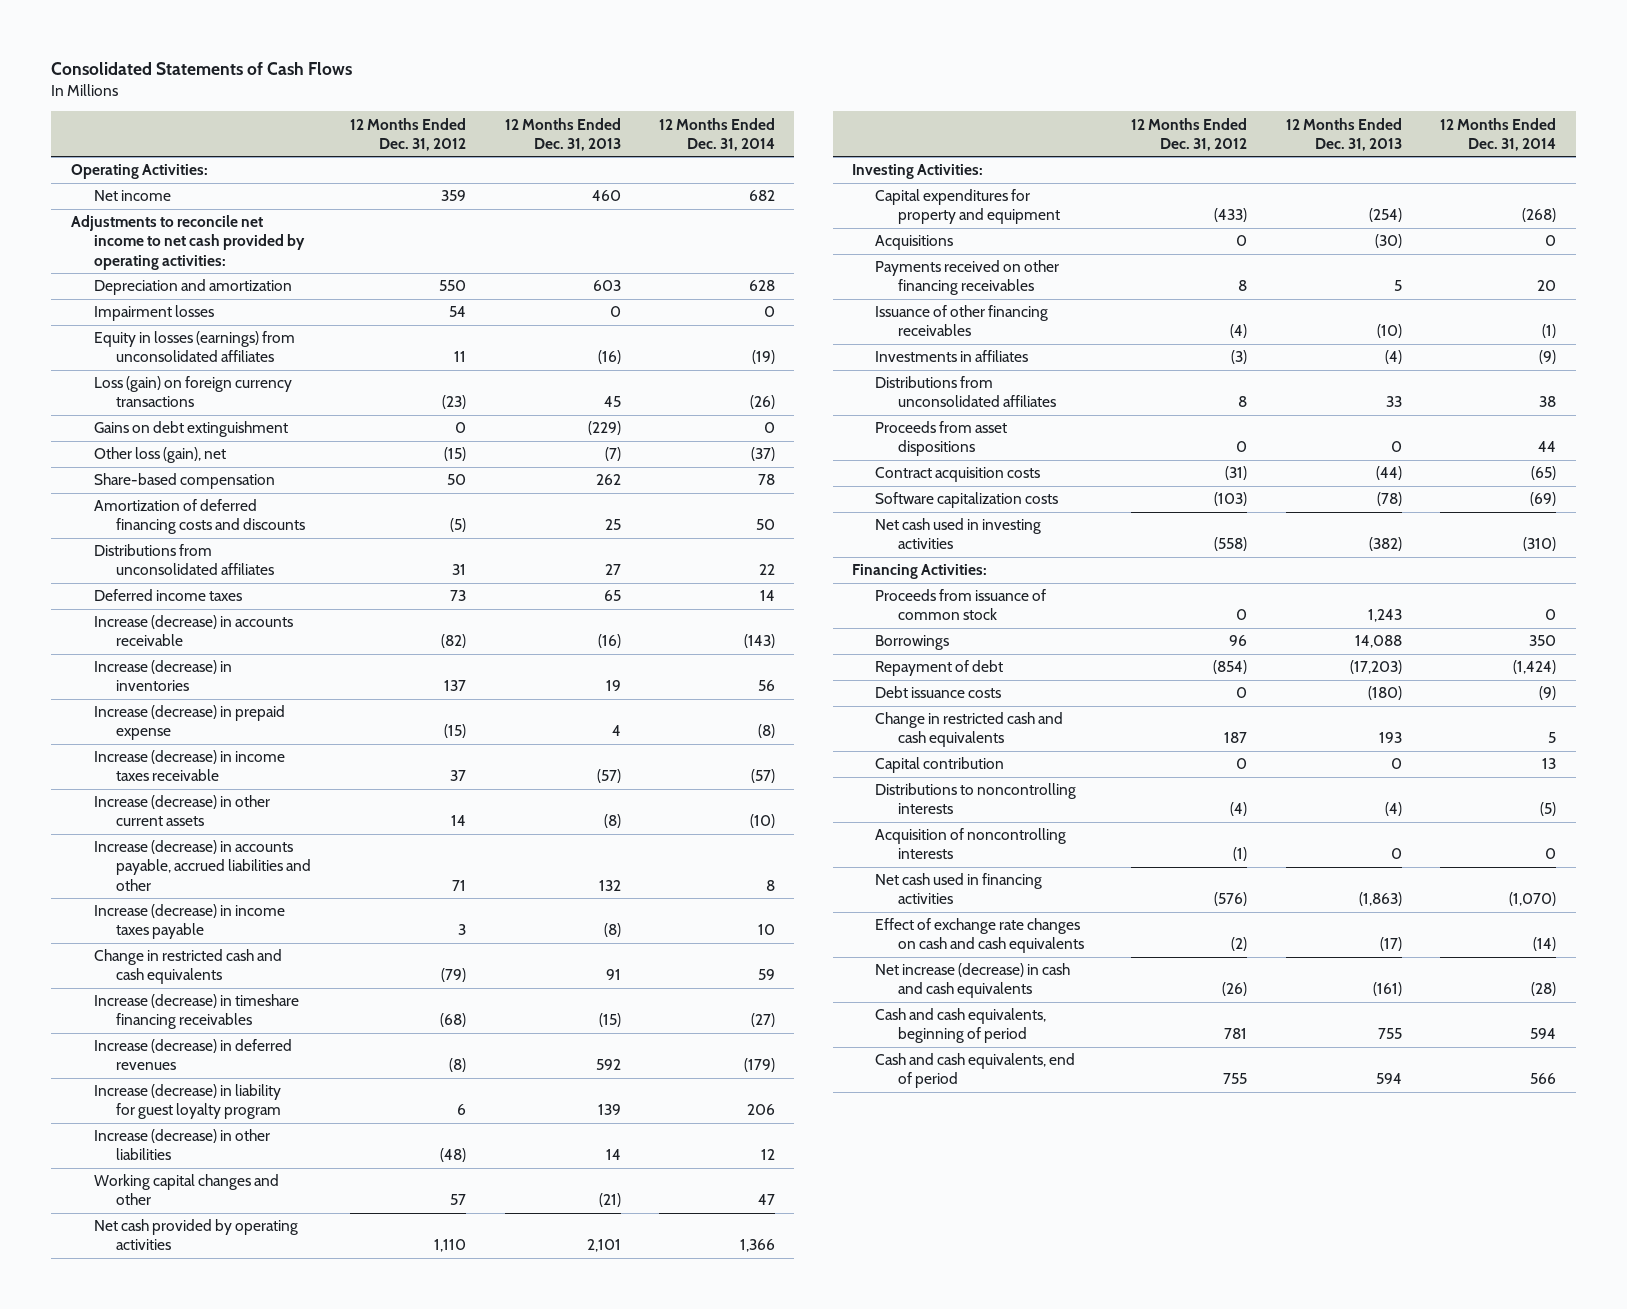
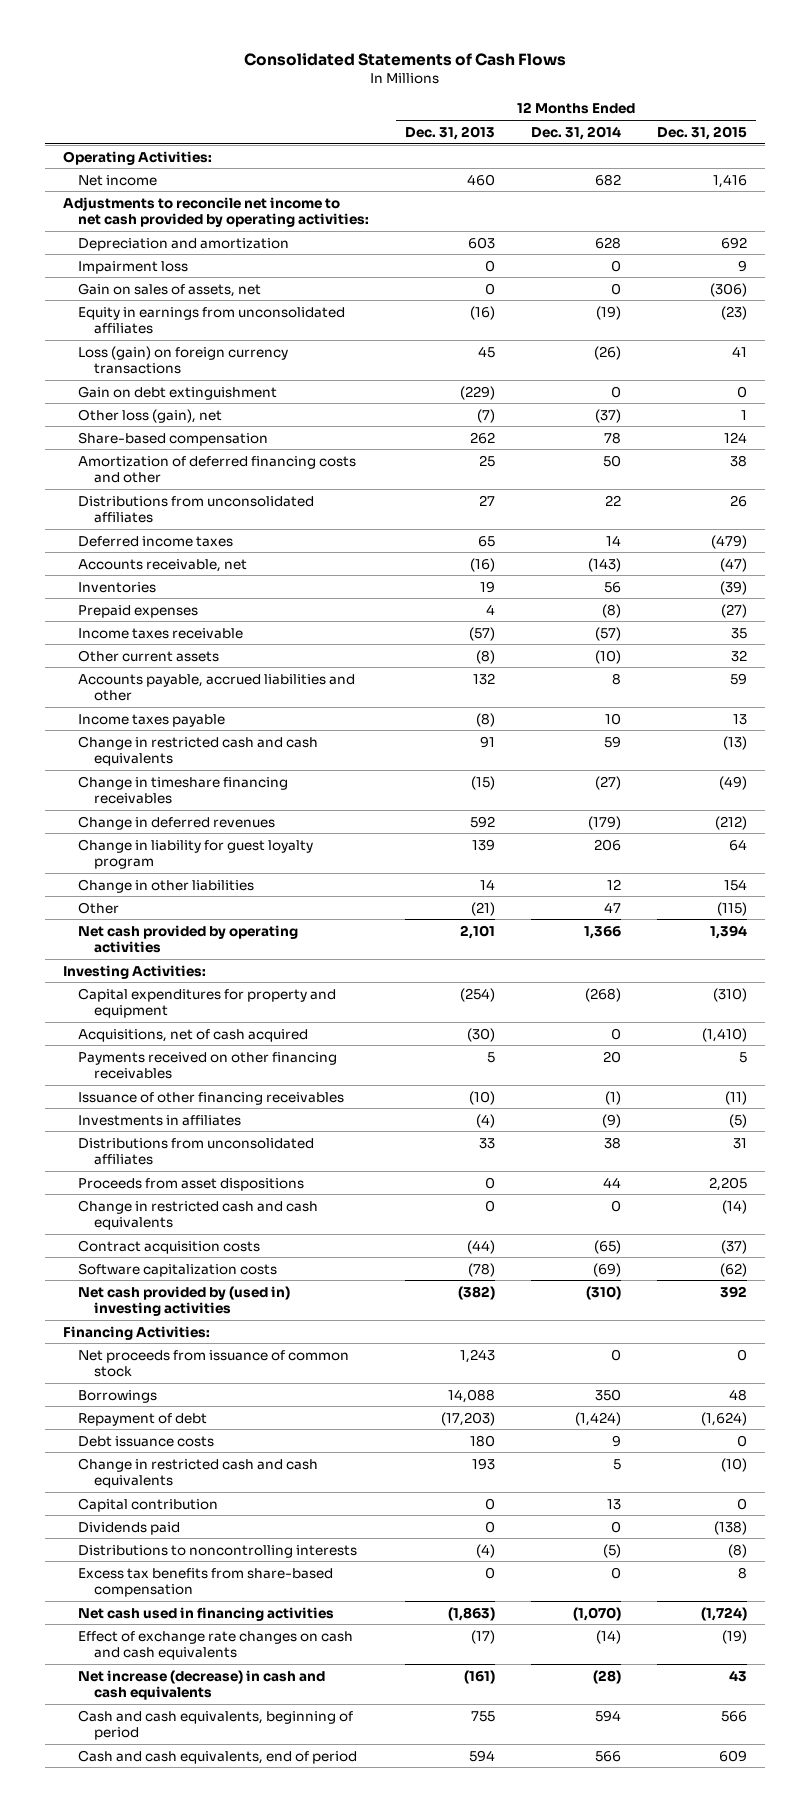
- | 12 Months Ended Dec. 31, 2012 | 12 Months Ended Dec. 31, 2013 | 12 Months Ended Dec. 31, 2014
+ | 12 Months Ended Dec. 31, 2013 | 12 Months Ended Dec. 31, 2014 | 12 Months Ended Dec. 31, 2015
- Impairment losses | 54 | 0 | 0
- Equity in losses (earnings) from unconsolidated affiliates | 11 | (16) | (19)
+ Impairment loss | 0 | 0 | 9
+ Gain on sales of assets, net | 0 | 0 | (306)
+ Equity in earnings from unconsolidated affiliates | (16) | (19) | (23)
- Gains on debt extinguishment | 0 | (229) | 0
+ Gain on debt extinguishment | (229) | 0 | 0
- Amortization of deferred financing costs and discounts | (5) | 25 | 50
+ Amortization of deferred financing costs and other | 25 | 50 | 38
- Increase (decrease) in accounts receivable | (82) | (16) | (143)
- Increase (decrease) in inventories | 137 | 19 | 56
- Increase (decrease) in prepaid expense | (15) | 4 | (8)
- Increase (decrease) in income taxes receivable | 37 | (57) | (57)
- Increase (decrease) in other current assets | 14 | (8) | (10)
- Increase (decrease) in accounts payable, accrued liabilities and other | 71 | 132 | 8
- Increase (decrease) in income taxes payable | 3 | (8) | 10
+ Accounts receivable, net | (16) | (143) | (47)
+ Inventories | 19 | 56 | (39)
+ Prepaid expenses | 4 | (8) | (27)
+ Income taxes receivable | (57) | (57) | 35
+ Other current assets | (8) | (10) | 32
+ Accounts payable, accrued liabilities and other | 132 | 8 | 59
+ Income taxes payable | (8) | 10 | 13
- Increase (decrease) in timeshare financing receivables | (68) | (15) | (27)
- Increase (decrease) in deferred revenues | (8) | 592 | (179)
- Increase (decrease) in liability for guest loyalty program | 6 | 139 | 206
- Increase (decrease) in other liabilities | (48) | 14 | 12
- Working capital changes and other | 57 | (21) | 47
+ Change in timeshare financing receivables | (15) | (27) | (49)
+ Change in deferred revenues | 592 | (179) | (212)
+ Change in liability for guest loyalty program | 139 | 206 | 64
+ Change in other liabilities | 14 | 12 | 154
+ Other | (21) | 47 | (115)
- Acquisitions | 0 | (30) | 0
+ Acquisitions, net of cash acquired | (30) | 0 | (1,410)
+ Change in restricted cash and cash equivalents | 0 | 0 | (14)
- Net cash used in investing activities | (558) | (382) | (310)
+ Net cash provided by (used in) investing activities | (382) | (310) | 392
- Proceeds from issuance of common stock | 0 | 1,243 | 0
+ Net proceeds from issuance of common stock | 1,243 | 0 | 0
- Debt issuance costs | 0 | (180) | (9)
+ Debt issuance costs | 180 | 9 | 0
+ Dividends paid | 0 | 0 | (138)
- Acquisition of noncontrolling interests | (1) | 0 | 0
+ Excess tax benefits from share-based compensation | 0 | 0 | 8

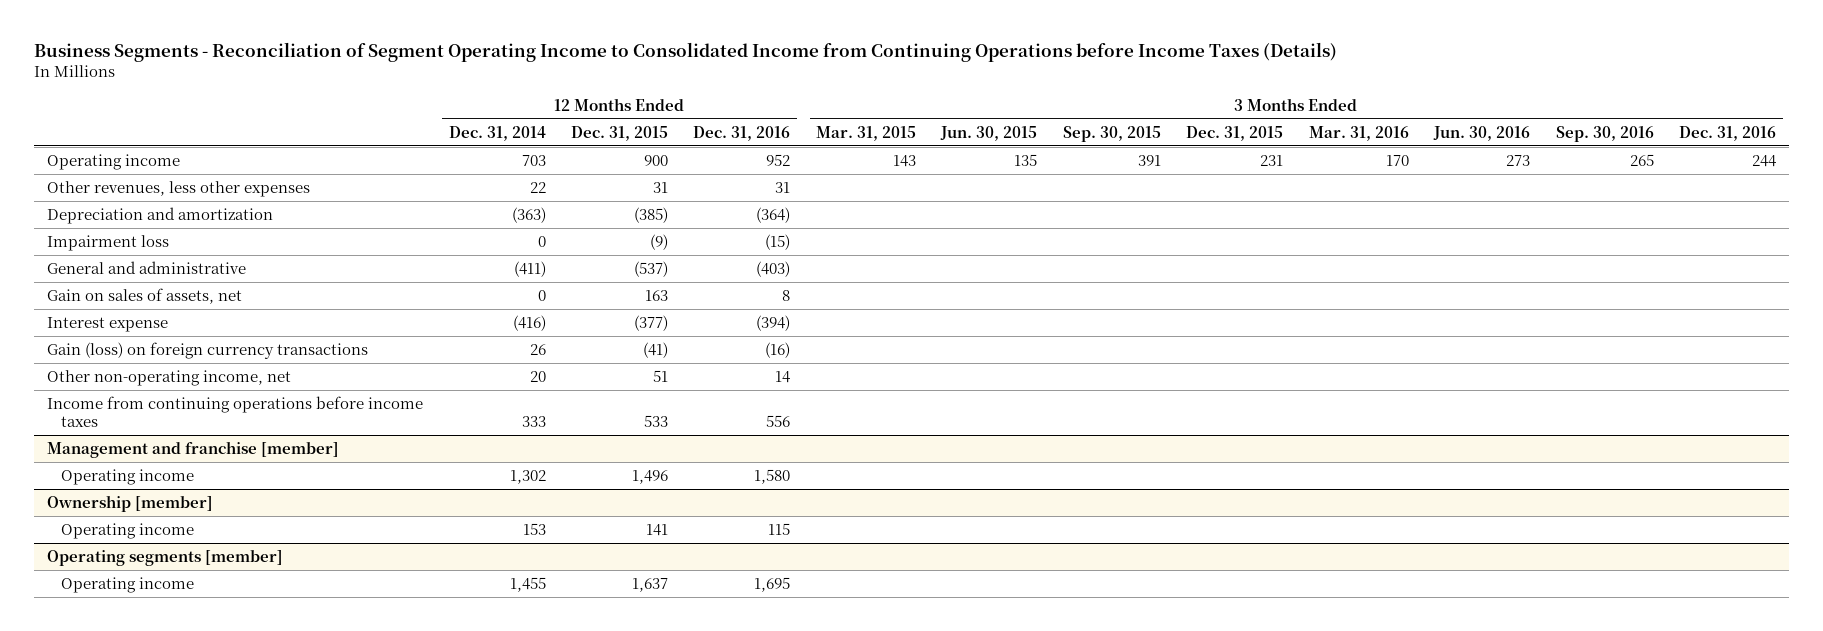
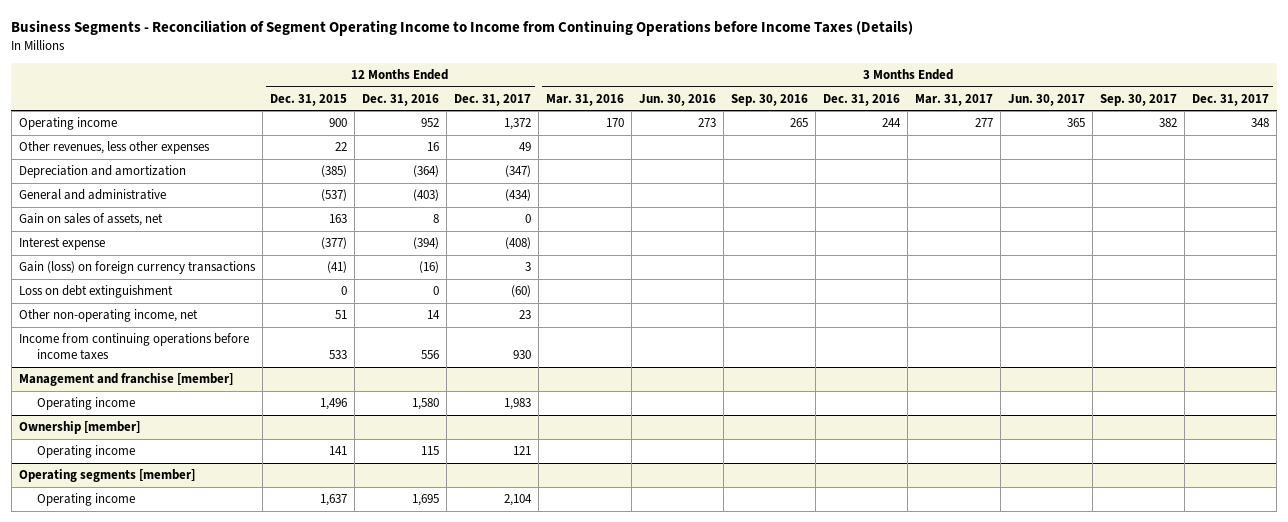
- Business Segments - Reconciliation of Segment Operating Income to Consolidated Income from Continuing Operations before Income Taxes (Details)
+ Business Segments - Reconciliation of Segment Operating Income to Income from Continuing Operations before Income Taxes (Details)
- | 12 Months Ended Dec. 31, 2014 | 12 Months Ended Dec. 31, 2015 | 12 Months Ended Dec. 31, 2016 | 3 Months Ended Mar. 31, 2015 | 3 Months Ended Jun. 30, 2015 | 3 Months Ended Sep. 30, 2015 | 3 Months Ended Dec. 31, 2015 | 3 Months Ended Mar. 31, 2016 | 3 Months Ended Jun. 30, 2016 | 3 Months Ended Sep. 30, 2016 | 3 Months Ended Dec. 31, 2016
+ | 12 Months Ended Dec. 31, 2015 | 12 Months Ended Dec. 31, 2016 | 12 Months Ended Dec. 31, 2017 | 3 Months Ended Mar. 31, 2016 | 3 Months Ended Jun. 30, 2016 | 3 Months Ended Sep. 30, 2016 | 3 Months Ended Dec. 31, 2016 | 3 Months Ended Mar. 31, 2017 | 3 Months Ended Jun. 30, 2017 | 3 Months Ended Sep. 30, 2017 | 3 Months Ended Dec. 31, 2017
- Other revenues, less other expenses | 22 | 31 | 31 | | | | | | | |
+ Other revenues, less other expenses | 22 | 16 | 49 | | | | | | | |
- Impairment loss | 0 | (9) | (15) | | | | | | | |
+ Loss on debt extinguishment | 0 | 0 | (60) | | | | | | | |

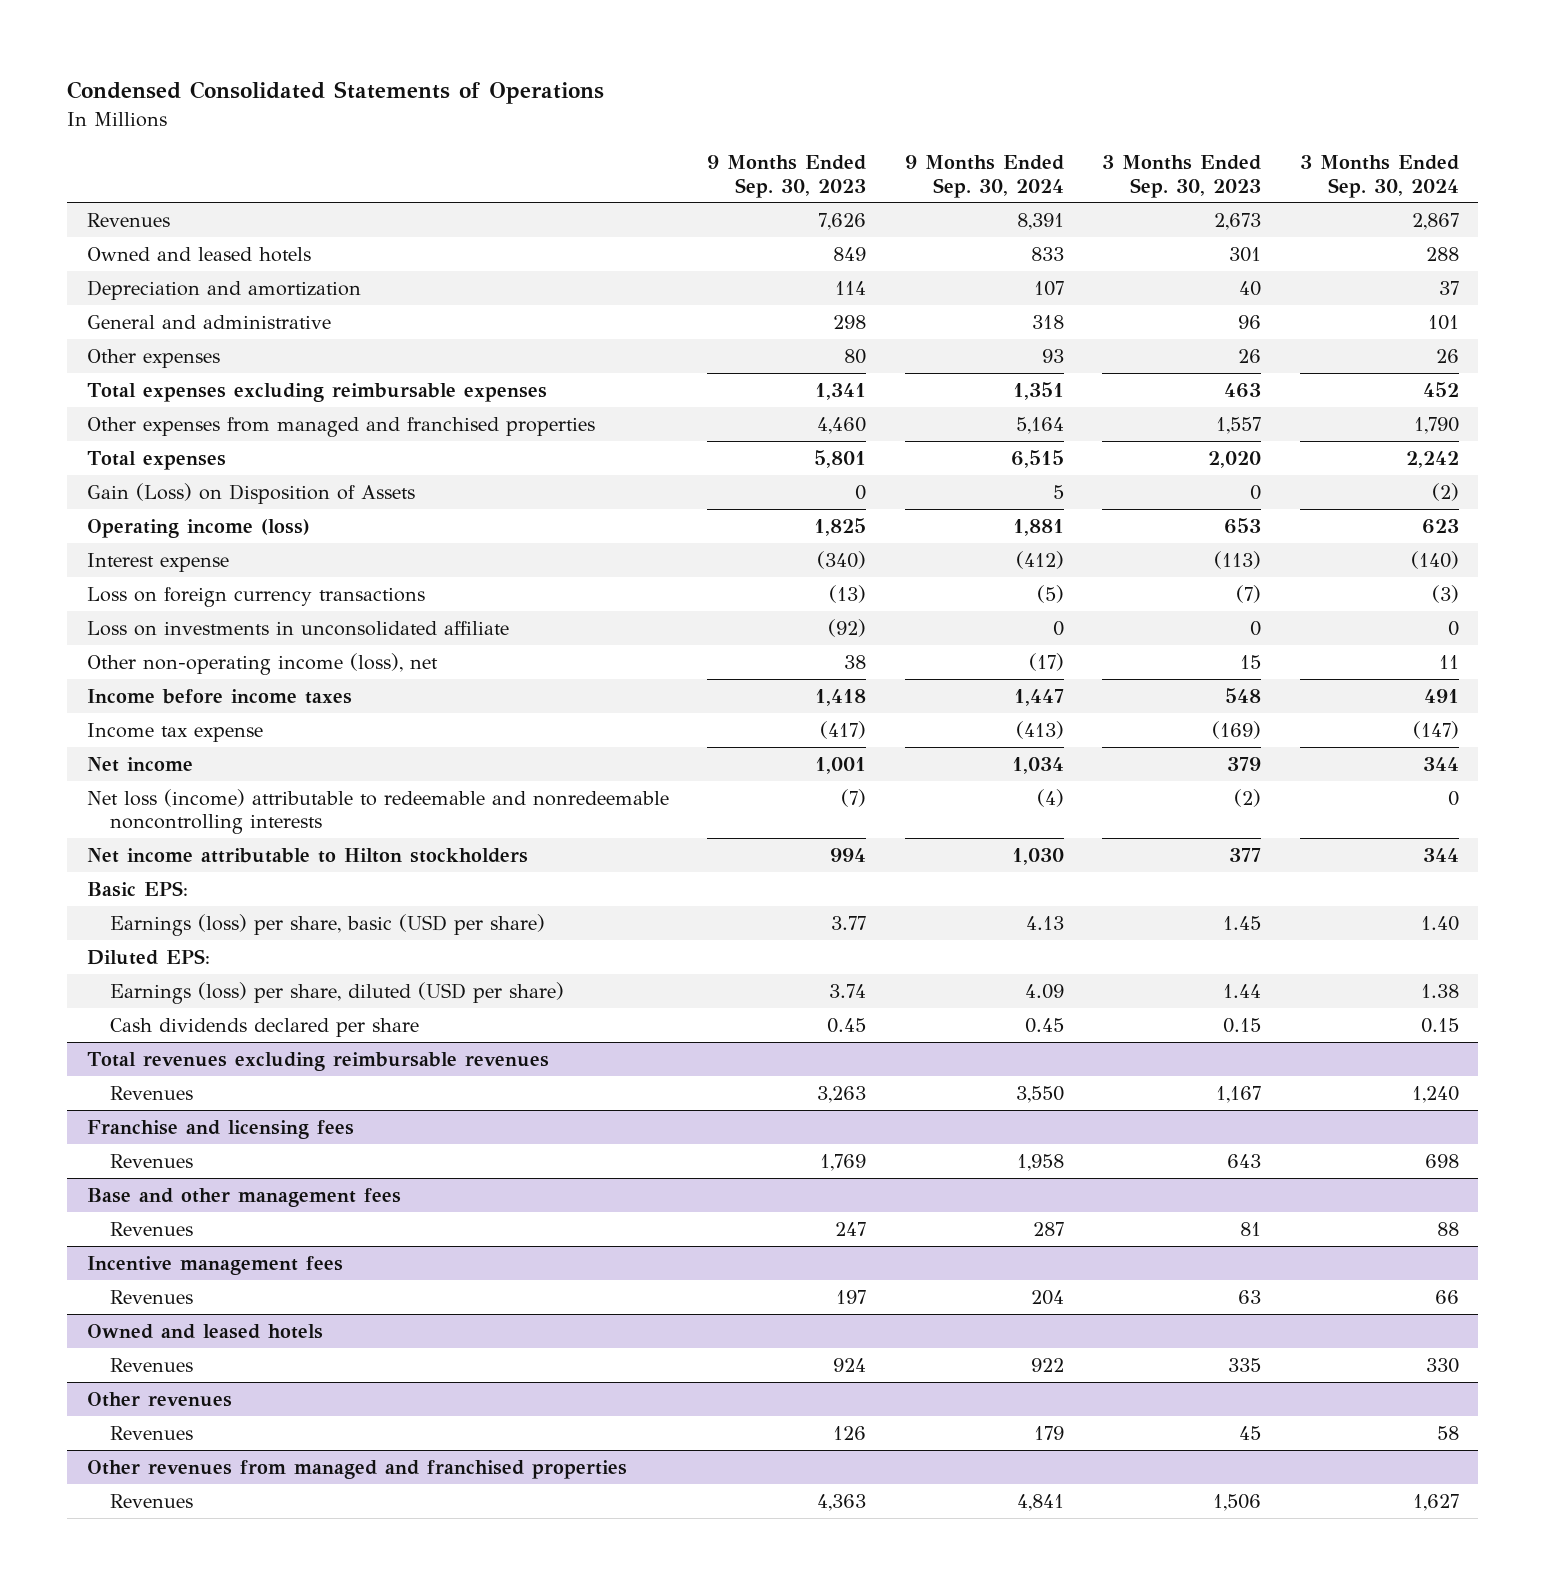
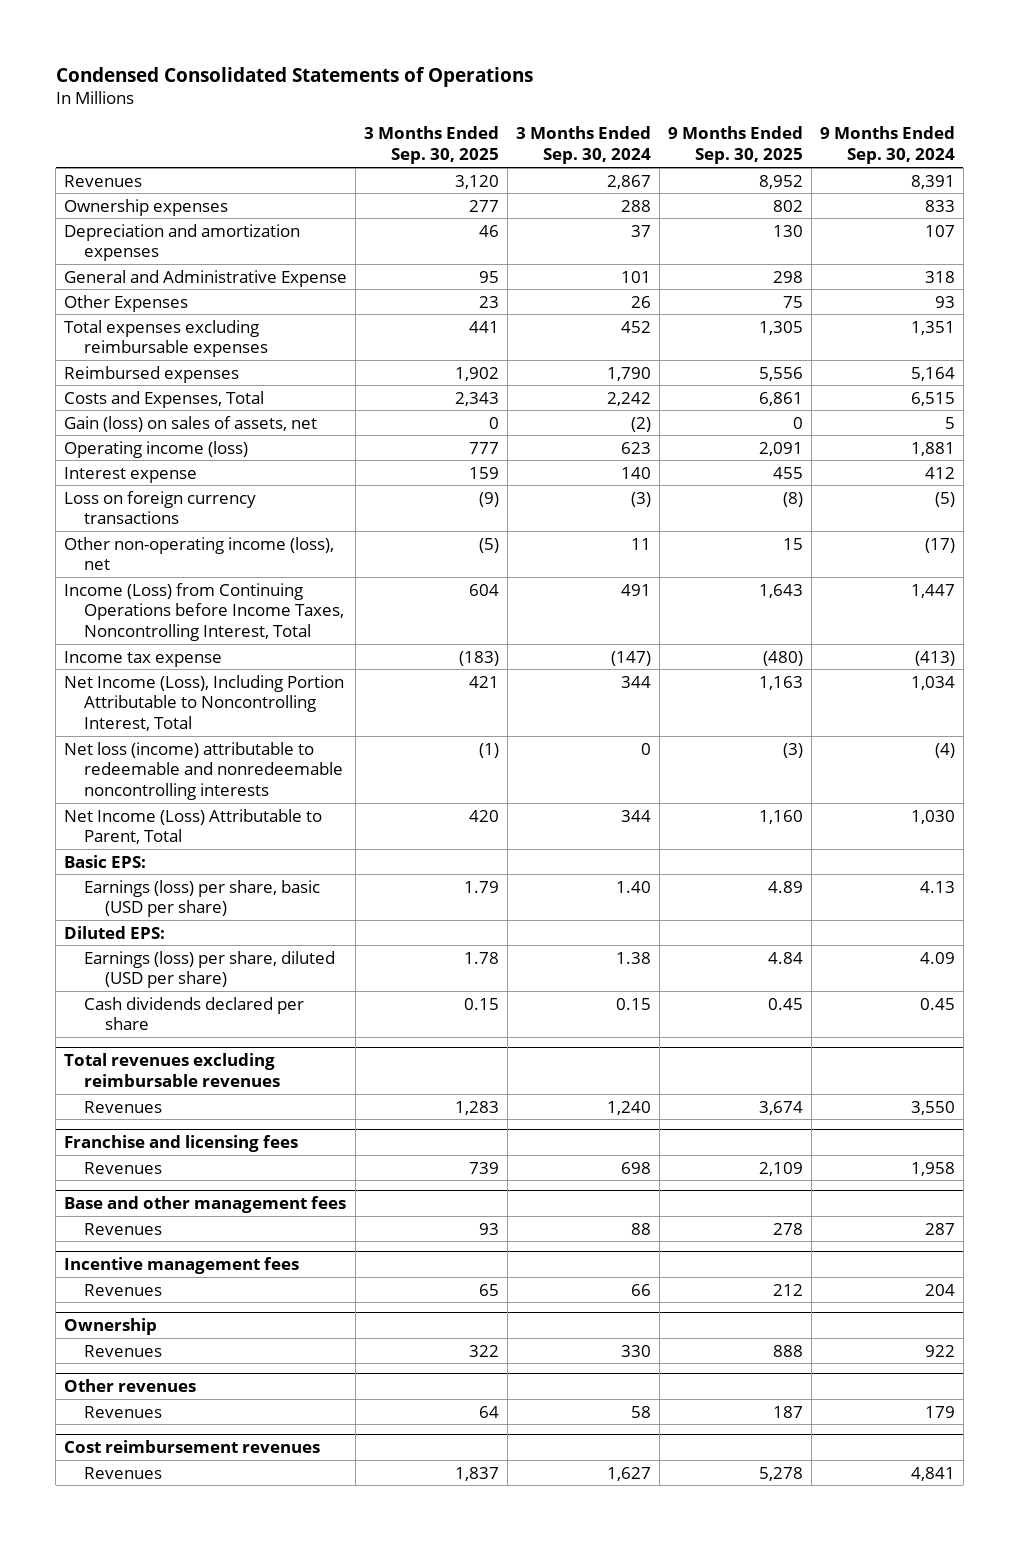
- | 9 Months Ended Sep. 30, 2023 | 9 Months Ended Sep. 30, 2024 | 3 Months Ended Sep. 30, 2023 | 3 Months Ended Sep. 30, 2024
+ | 3 Months Ended Sep. 30, 2025 | 3 Months Ended Sep. 30, 2024 | 9 Months Ended Sep. 30, 2025 | 9 Months Ended Sep. 30, 2024
- Owned and leased hotels | 849 | 833 | 301 | 288
- Depreciation and amortization | 114 | 107 | 40 | 37
- General and administrative | 298 | 318 | 96 | 101
- Other expenses | 80 | 93 | 26 | 26
+ Ownership expenses | 277 | 288 | 802 | 833
+ Depreciation and amortization expenses | 46 | 37 | 130 | 107
+ General and Administrative Expense | 95 | 101 | 298 | 318
+ Other Expenses | 23 | 26 | 75 | 93
- Other expenses from managed and franchised properties | 4,460 | 5,164 | 1,557 | 1,790
- Total expenses | 5,801 | 6,515 | 2,020 | 2,242
- Gain (Loss) on Disposition of Assets | 0 | 5 | 0 | (2)
+ Reimbursed expenses | 1,902 | 1,790 | 5,556 | 5,164
+ Costs and Expenses, Total | 2,343 | 2,242 | 6,861 | 6,515
+ Gain (loss) on sales of assets, net | 0 | (2) | 0 | 5
- Interest expense | (340) | (412) | (113) | (140)
+ Interest expense | 159 | 140 | 455 | 412
- Loss on investments in unconsolidated affiliate | (92) | 0 | 0 | 0
- Income before income taxes | 1,418 | 1,447 | 548 | 491
+ Income (Loss) from Continuing Operations before Income Taxes, Noncontrolling Interest, Total | 604 | 491 | 1,643 | 1,447
- Net income | 1,001 | 1,034 | 379 | 344
+ Net Income (Loss), Including Portion Attributable to Noncontrolling Interest, Total | 421 | 344 | 1,163 | 1,034
- Net income attributable to Hilton stockholders | 994 | 1,030 | 377 | 344
+ Net Income (Loss) Attributable to Parent, Total | 420 | 344 | 1,160 | 1,030
- Owned and leased hotels
+ Ownership
- Other revenues from managed and franchised properties
+ Cost reimbursement revenues

